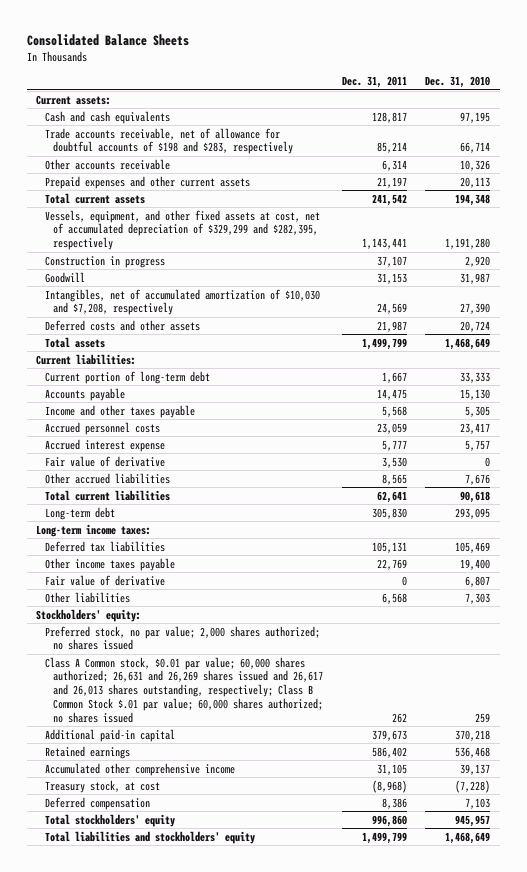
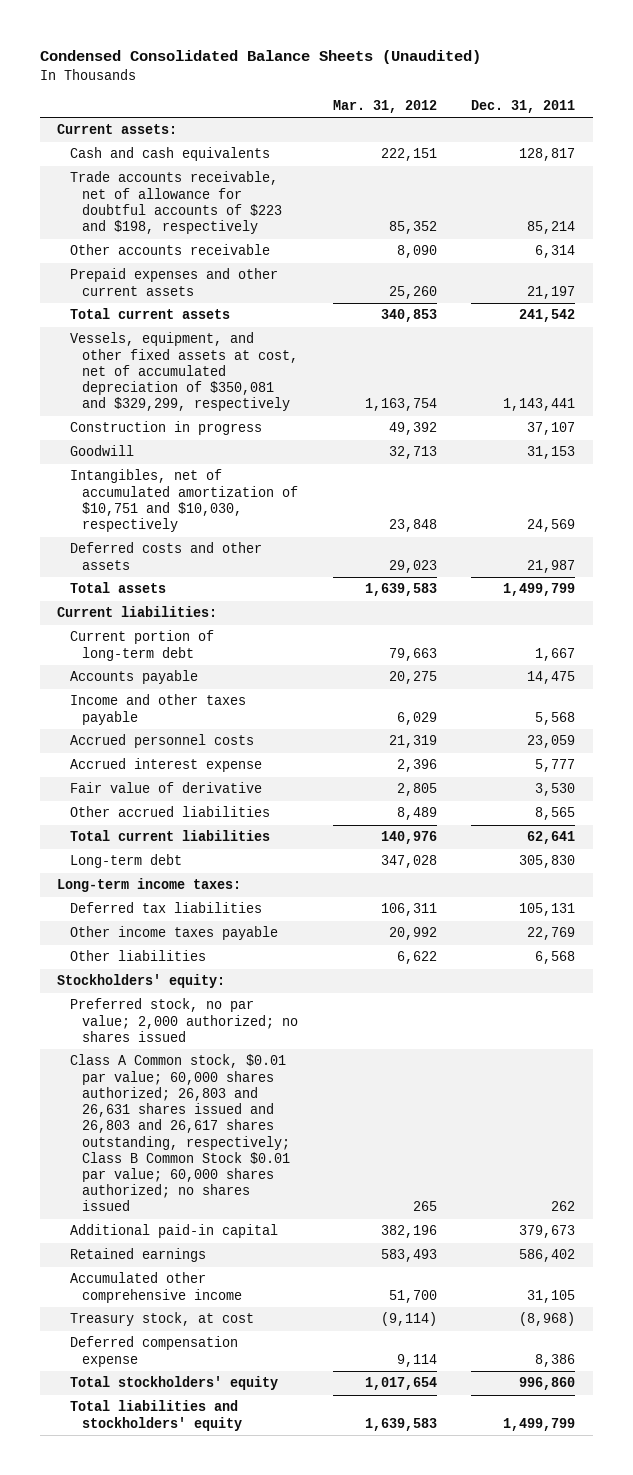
- Consolidated Balance Sheets
+ Condensed Consolidated Balance Sheets (Unaudited)
- | Dec. 31, 2011 | Dec. 31, 2010
+ | Mar. 31, 2012 | Dec. 31, 2011
- Trade accounts receivable, net of allowance for doubtful accounts of $198 and $283, respectively | 85,214 | 66,714
+ Trade accounts receivable, net of allowance for doubtful accounts of $223 and $198, respectively | 85,352 | 85,214
- Vessels, equipment, and other fixed assets at cost, net of accumulated depreciation of $329,299 and $282,395, respectively | 1,143,441 | 1,191,280
+ Vessels, equipment, and other fixed assets at cost, net of accumulated depreciation of $350,081 and $329,299, respectively | 1,163,754 | 1,143,441
- Intangibles, net of accumulated amortization of $10,030 and $7,208, respectively | 24,569 | 27,390
+ Intangibles, net of accumulated amortization of $10,751 and $10,030, respectively | 23,848 | 24,569
- Fair value of derivative | 0 | 6,807
- Preferred stock, no par value; 2,000 shares authorized; no shares issued
- Class A Common stock, $0.01 par value; 60,000 shares authorized; 26,631 and 26,269 shares issued and 26,617 and 26,013 shares outstanding, respectively; Class B Common Stock $.01 par value; 60,000 shares authorized; no shares issued | 262 | 259
+ Preferred stock, no par value; 2,000 authorized; no shares issued
+ Class A Common stock, $0.01 par value; 60,000 shares authorized; 26,803 and 26,631 shares issued and 26,803 and 26,617 shares outstanding, respectively; Class B Common Stock $0.01 par value; 60,000 shares authorized; no shares issued | 265 | 262
- Deferred compensation | 8,386 | 7,103
+ Deferred compensation expense | 9,114 | 8,386

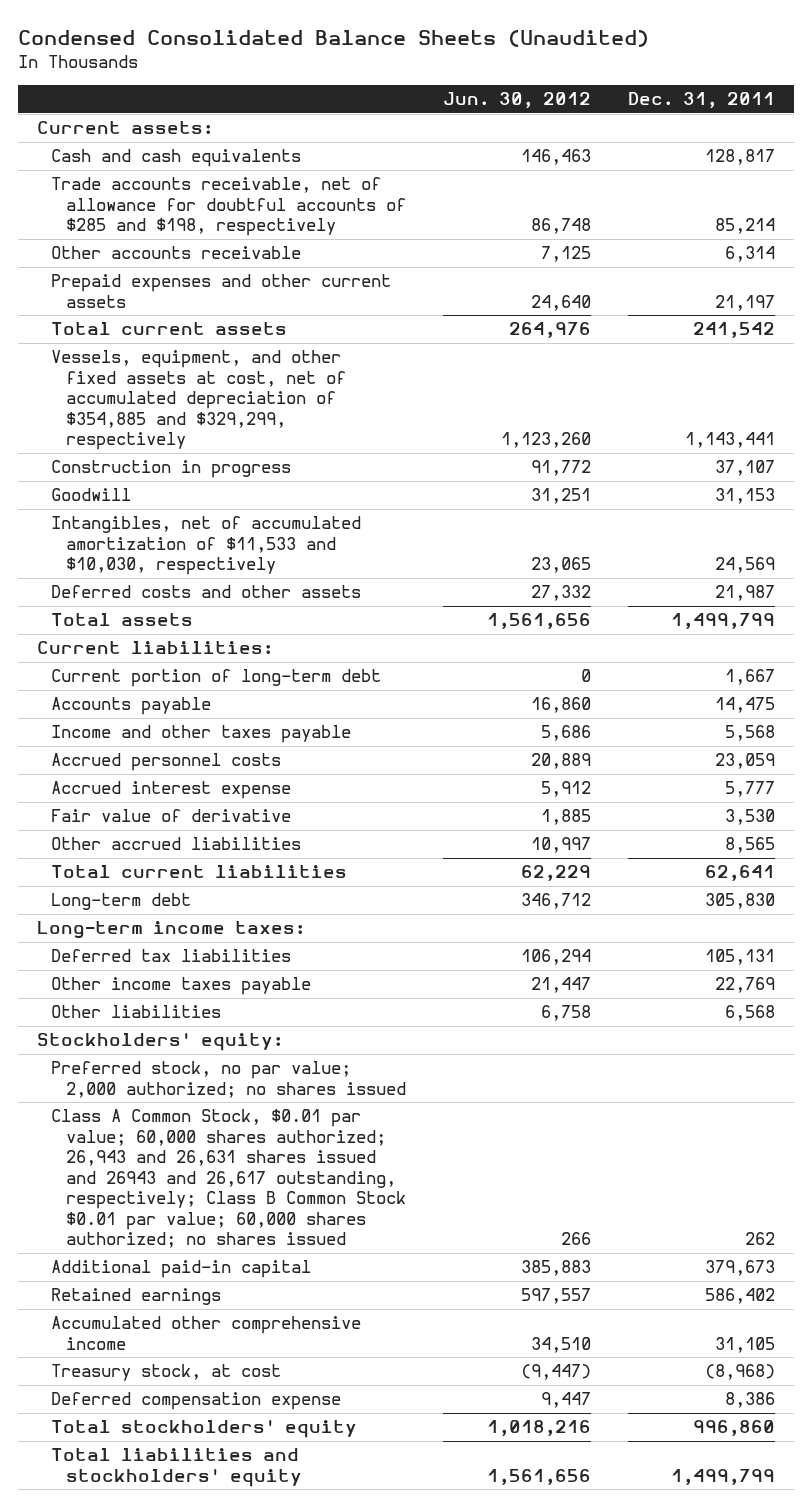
- | Mar. 31, 2012 | Dec. 31, 2011
+ | Jun. 30, 2012 | Dec. 31, 2011
- Trade accounts receivable, net of allowance for doubtful accounts of $223 and $198, respectively | 85,352 | 85,214
+ Trade accounts receivable, net of allowance for doubtful accounts of $285 and $198, respectively | 86,748 | 85,214
- Vessels, equipment, and other fixed assets at cost, net of accumulated depreciation of $350,081 and $329,299, respectively | 1,163,754 | 1,143,441
+ Vessels, equipment, and other fixed assets at cost, net of accumulated depreciation of $354,885 and $329,299, respectively | 1,123,260 | 1,143,441
- Intangibles, net of accumulated amortization of $10,751 and $10,030, respectively | 23,848 | 24,569
+ Intangibles, net of accumulated amortization of $11,533 and $10,030, respectively | 23,065 | 24,569
- Class A Common stock, $0.01 par value; 60,000 shares authorized; 26,803 and 26,631 shares issued and 26,803 and 26,617 shares outstanding, respectively; Class B Common Stock $0.01 par value; 60,000 shares authorized; no shares issued | 265 | 262
+ Class A Common Stock, $0.01 par value; 60,000 shares authorized; 26,943 and 26,631 shares issued and 26943 and 26,617 outstanding, respectively; Class B Common Stock $0.01 par value; 60,000 shares authorized; no shares issued | 266 | 262

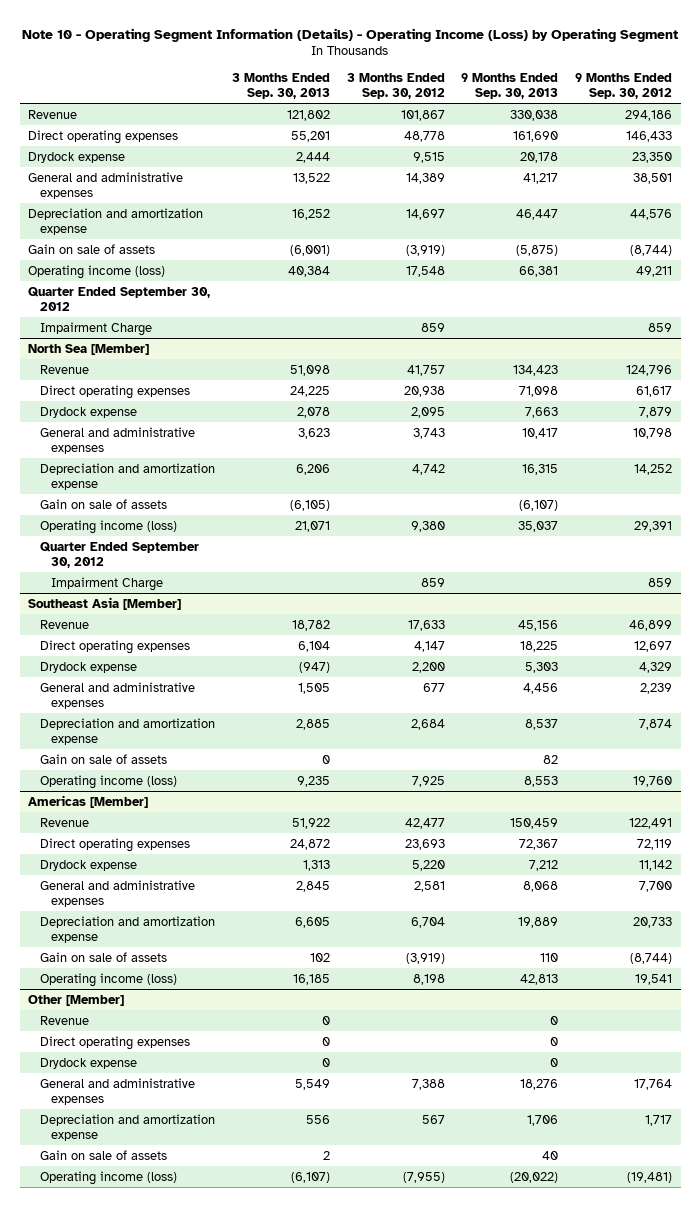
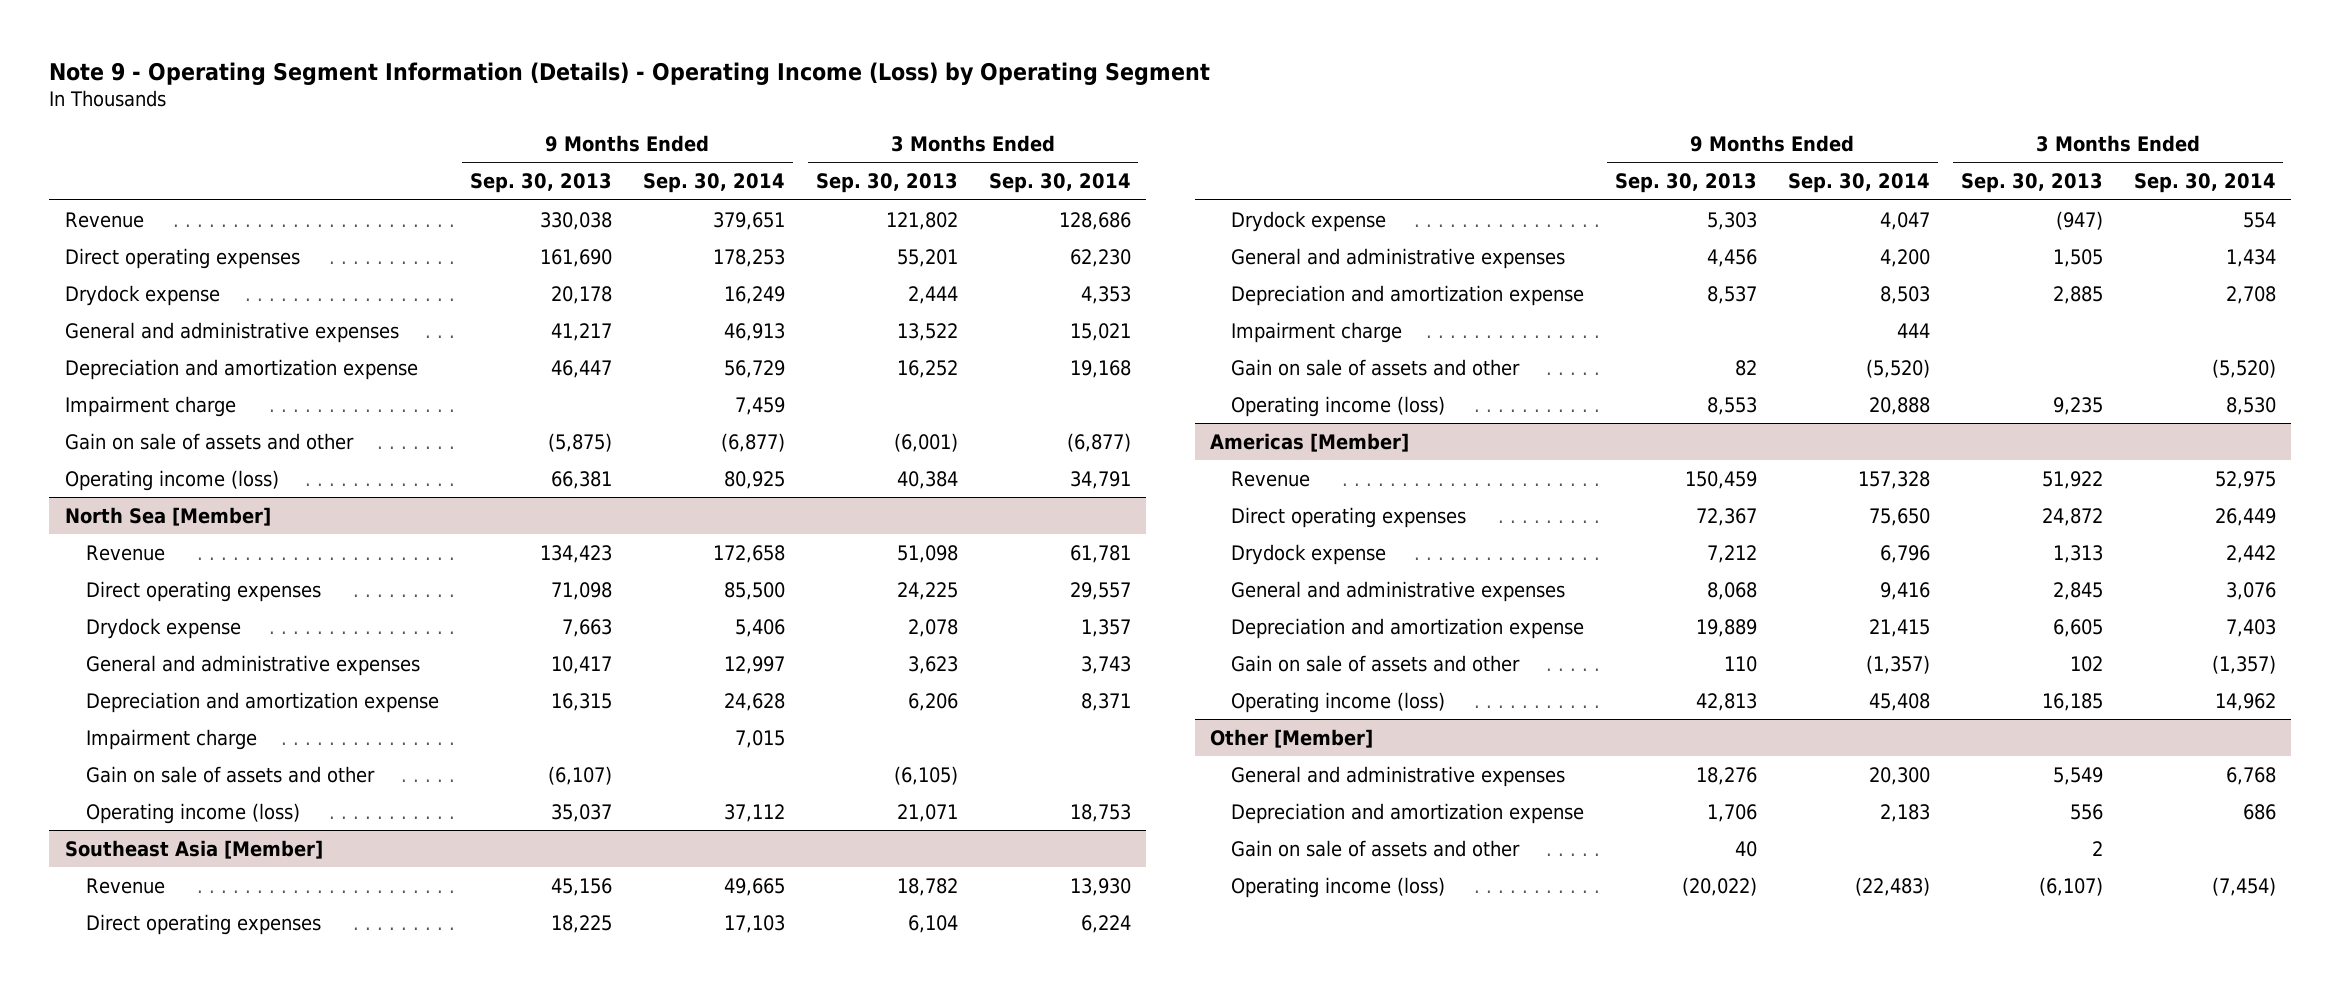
- Note 10 - Operating Segment Information (Details) - Operating Income (Loss) by Operating Segment
+ Note 9 - Operating Segment Information (Details) - Operating Income (Loss) by Operating Segment
- | 3 Months Ended Sep. 30, 2013 | 3 Months Ended Sep. 30, 2012 | 9 Months Ended Sep. 30, 2013 | 9 Months Ended Sep. 30, 2012
+ | 9 Months Ended Sep. 30, 2013 | 9 Months Ended Sep. 30, 2014 | 3 Months Ended Sep. 30, 2013 | 3 Months Ended Sep. 30, 2014
- Gain on sale of assets | (6,001) | (3,919) | (5,875) | (8,744)
+ Impairment charge | | 7,459 | |
+ Gain on sale of assets and other | (5,875) | (6,877) | (6,001) | (6,877)
- Quarter Ended September 30, 2012
- Impairment Charge | | 859 | | 859
@ North Sea [Member]
- Gain on sale of assets | (6,105) | | (6,107) |
+ Impairment charge | | 7,015 | |
+ Gain on sale of assets and other | (6,107) | | (6,105) |
- Quarter Ended September 30, 2012
- Impairment Charge | | 859 | | 859
@ Southeast Asia [Member]
- Gain on sale of assets | 0 | | 82 |
+ Impairment charge | | 444 | |
+ Gain on sale of assets and other | 82 | (5,520) | | (5,520)
@ Americas [Member]
- Gain on sale of assets | 102 | (3,919) | 110 | (8,744)
+ Gain on sale of assets and other | 110 | (1,357) | 102 | (1,357)
@ Other [Member]
- Revenue | 0 | | 0 |
- Direct operating expenses | 0 | | 0 |
- Drydock expense | 0 | | 0 |
- Gain on sale of assets | 2 | | 40 |
+ Gain on sale of assets and other | 40 | | 2 |

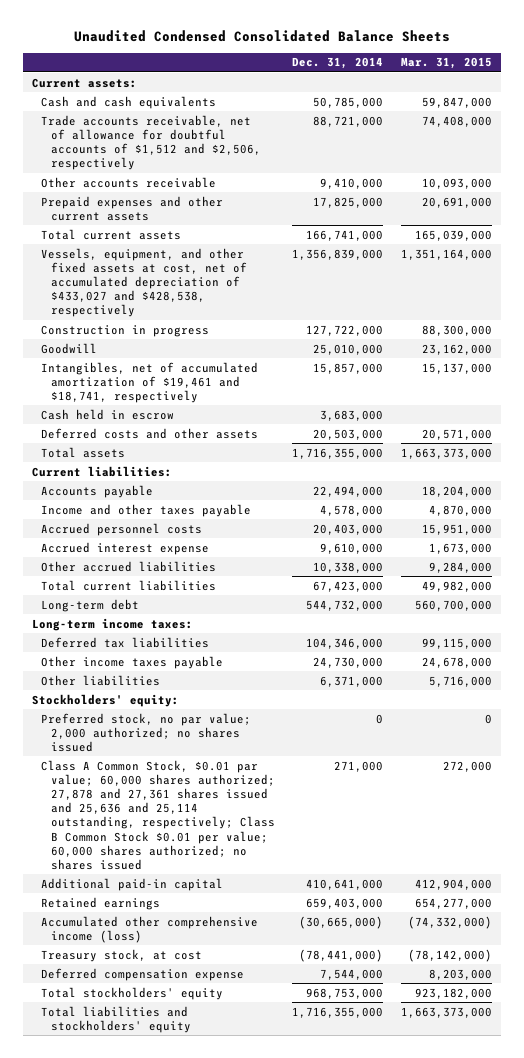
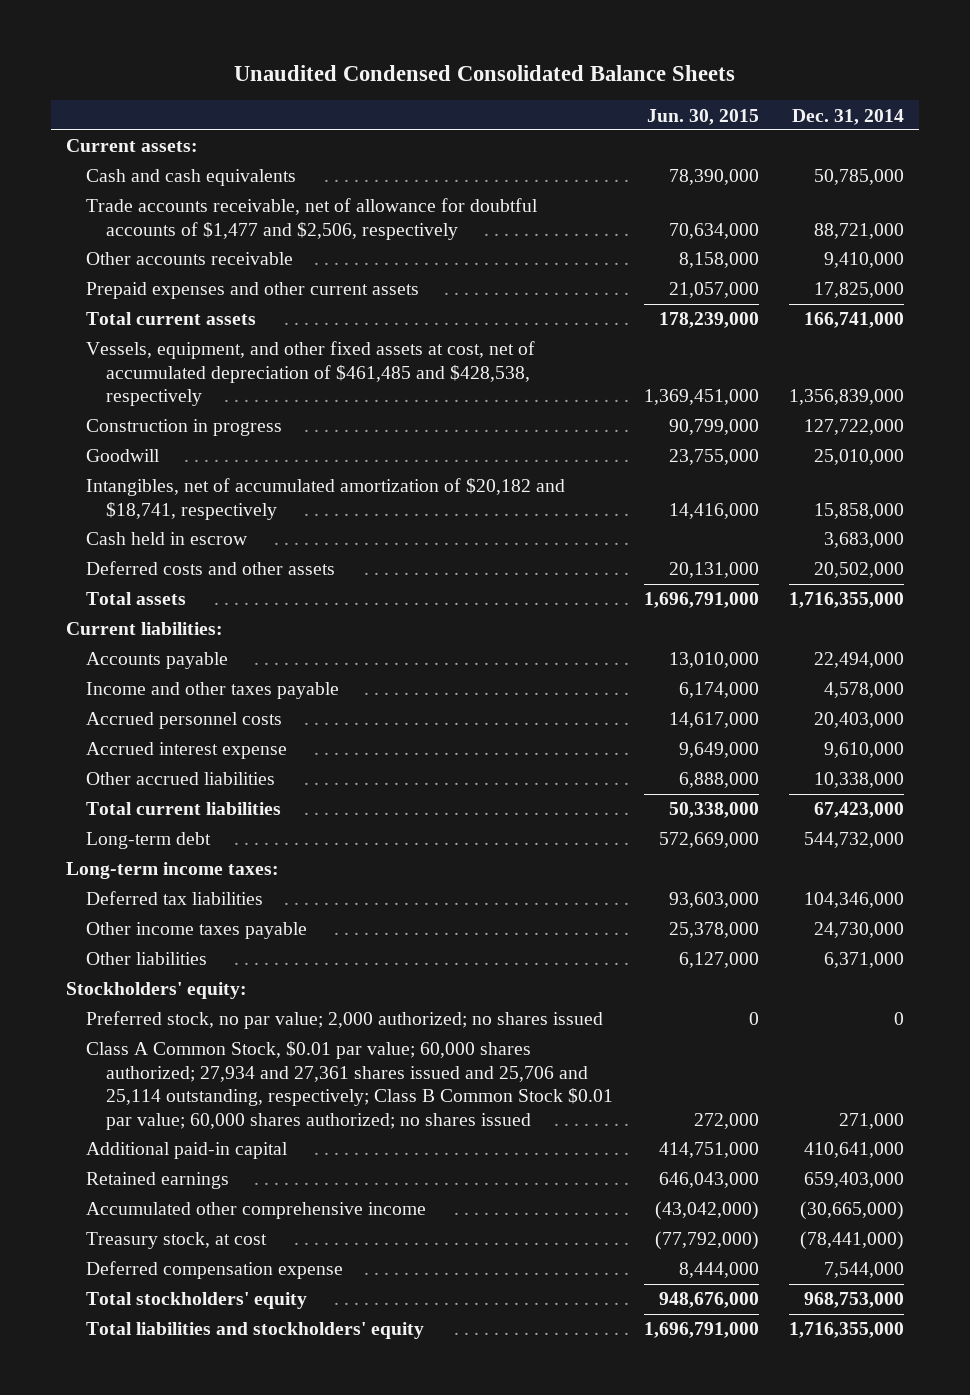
- | Dec. 31, 2014 | Mar. 31, 2015
+ | Jun. 30, 2015 | Dec. 31, 2014
- Trade accounts receivable, net of allowance for doubtful accounts of $1,512 and $2,506, respectively | 88,721,000 | 74,408,000
+ Trade accounts receivable, net of allowance for doubtful accounts of $1,477 and $2,506, respectively | 70,634,000 | 88,721,000
- Vessels, equipment, and other fixed assets at cost, net of accumulated depreciation of $433,027 and $428,538, respectively | 1,356,839,000 | 1,351,164,000
+ Vessels, equipment, and other fixed assets at cost, net of accumulated depreciation of $461,485 and $428,538, respectively | 1,369,451,000 | 1,356,839,000
- Intangibles, net of accumulated amortization of $19,461 and $18,741, respectively | 15,857,000 | 15,137,000
+ Intangibles, net of accumulated amortization of $20,182 and $18,741, respectively | 14,416,000 | 15,858,000
- Deferred costs and other assets | 20,503,000 | 20,571,000
+ Deferred costs and other assets | 20,131,000 | 20,502,000
- Class A Common Stock, $0.01 par value; 60,000 shares authorized; 27,878 and 27,361 shares issued and 25,636 and 25,114 outstanding, respectively; Class B Common Stock $0.01 per value; 60,000 shares authorized; no shares issued | 271,000 | 272,000
+ Class A Common Stock, $0.01 par value; 60,000 shares authorized; 27,934 and 27,361 shares issued and 25,706 and 25,114 outstanding, respectively; Class B Common Stock $0.01 par value; 60,000 shares authorized; no shares issued | 272,000 | 271,000
- Accumulated other comprehensive income (loss) | (30,665,000) | (74,332,000)
+ Accumulated other comprehensive income | (43,042,000) | (30,665,000)

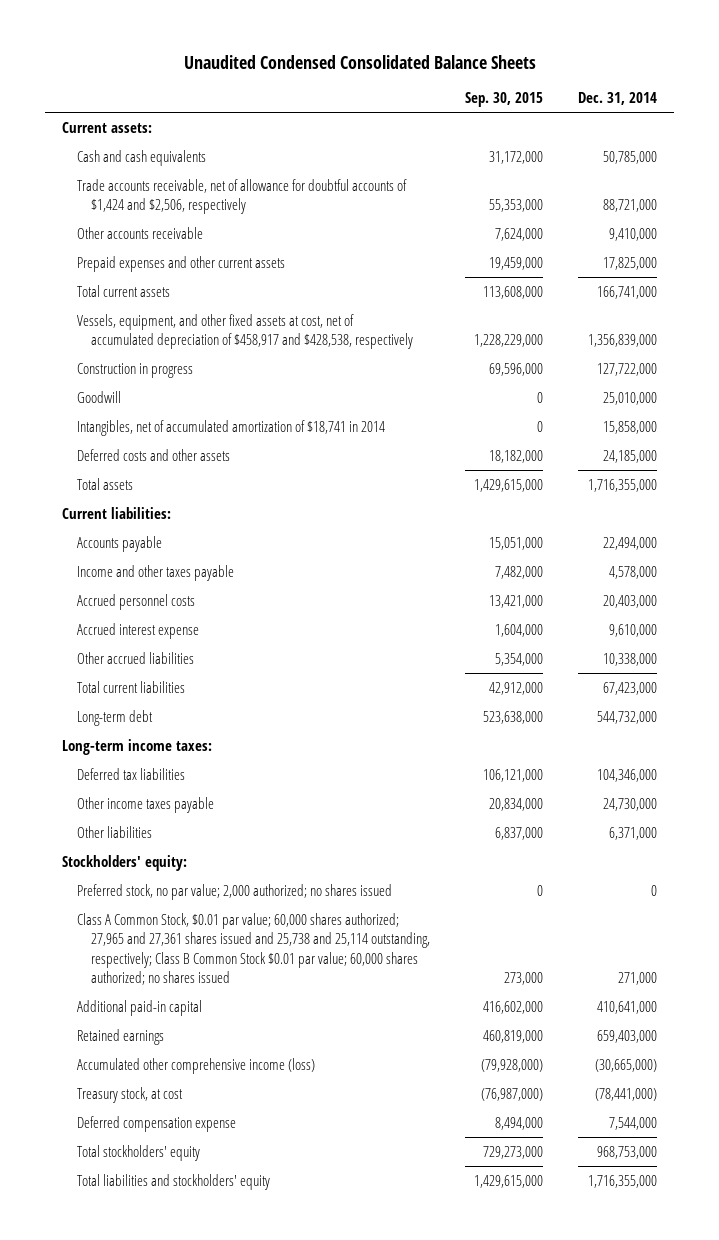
- | Jun. 30, 2015 | Dec. 31, 2014
+ | Sep. 30, 2015 | Dec. 31, 2014
- Trade accounts receivable, net of allowance for doubtful accounts of $1,477 and $2,506, respectively | 70,634,000 | 88,721,000
+ Trade accounts receivable, net of allowance for doubtful accounts of $1,424 and $2,506, respectively | 55,353,000 | 88,721,000
- Vessels, equipment, and other fixed assets at cost, net of accumulated depreciation of $461,485 and $428,538, respectively | 1,369,451,000 | 1,356,839,000
+ Vessels, equipment, and other fixed assets at cost, net of accumulated depreciation of $458,917 and $428,538, respectively | 1,228,229,000 | 1,356,839,000
- Intangibles, net of accumulated amortization of $20,182 and $18,741, respectively | 14,416,000 | 15,858,000
- Cash held in escrow | | 3,683,000
- Deferred costs and other assets | 20,131,000 | 20,502,000
+ Intangibles, net of accumulated amortization of $18,741 in 2014 | 0 | 15,858,000
+ Deferred costs and other assets | 18,182,000 | 24,185,000
- Class A Common Stock, $0.01 par value; 60,000 shares authorized; 27,934 and 27,361 shares issued and 25,706 and 25,114 outstanding, respectively; Class B Common Stock $0.01 par value; 60,000 shares authorized; no shares issued | 272,000 | 271,000
+ Class A Common Stock, $0.01 par value; 60,000 shares authorized; 27,965 and 27,361 shares issued and 25,738 and 25,114 outstanding, respectively; Class B Common Stock $0.01 par value; 60,000 shares authorized; no shares issued | 273,000 | 271,000
- Accumulated other comprehensive income | (43,042,000) | (30,665,000)
+ Accumulated other comprehensive income (loss) | (79,928,000) | (30,665,000)

